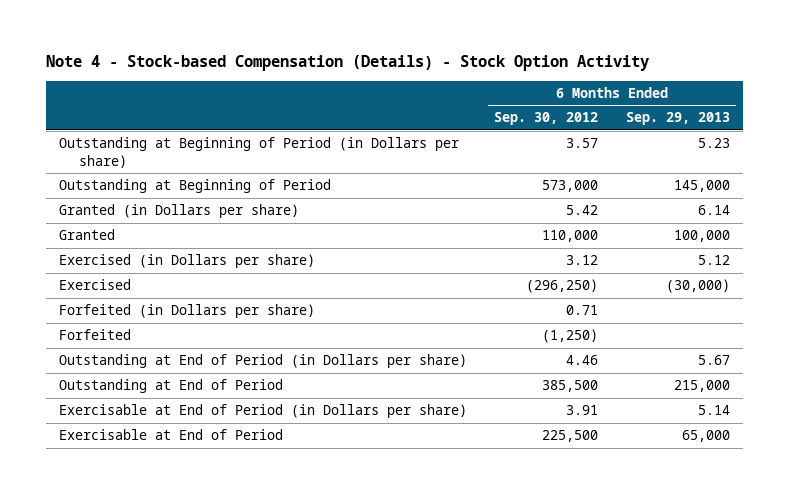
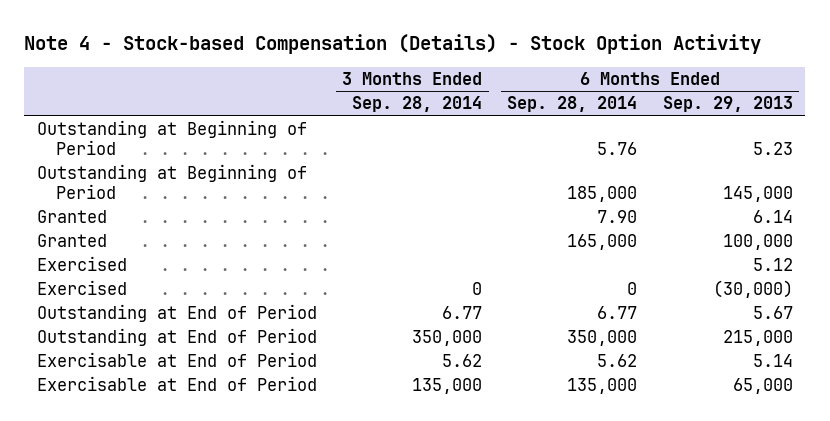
- | 6 Months Ended Sep. 30, 2012 | 6 Months Ended Sep. 29, 2013
+ | 3 Months Ended Sep. 28, 2014 | 6 Months Ended Sep. 28, 2014 | 6 Months Ended Sep. 29, 2013
- Outstanding at Beginning of Period (in Dollars per share) | 3.57 | 5.23
+ Outstanding at Beginning of Period | | 5.76 | 5.23
- Granted (in Dollars per share) | 5.42 | 6.14
+ Granted | | 7.90 | 6.14
- Exercised (in Dollars per share) | 3.12 | 5.12
+ Exercised | | | 5.12
- Forfeited (in Dollars per share) | 0.71 |
- Forfeited | (1,250) |
- Outstanding at End of Period (in Dollars per share) | 4.46 | 5.67
+ Outstanding at End of Period | 6.77 | 6.77 | 5.67
- Exercisable at End of Period (in Dollars per share) | 3.91 | 5.14
+ Exercisable at End of Period | 5.62 | 5.62 | 5.14

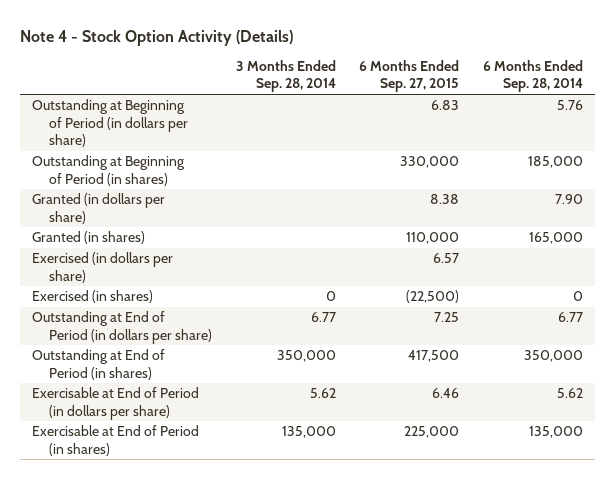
- Note 4 - Stock-based Compensation (Details) - Stock Option Activity
+ Note 4 - Stock Option Activity (Details)
- | 3 Months Ended Sep. 28, 2014 | 6 Months Ended Sep. 28, 2014 | 6 Months Ended Sep. 29, 2013
+ | 3 Months Ended Sep. 28, 2014 | 6 Months Ended Sep. 27, 2015 | 6 Months Ended Sep. 28, 2014
- Outstanding at Beginning of Period | | 5.76 | 5.23
- Outstanding at Beginning of Period | | 185,000 | 145,000
- Granted | | 7.90 | 6.14
- Granted | | 165,000 | 100,000
- Exercised | | | 5.12
- Exercised | 0 | 0 | (30,000)
- Outstanding at End of Period | 6.77 | 6.77 | 5.67
- Outstanding at End of Period | 350,000 | 350,000 | 215,000
- Exercisable at End of Period | 5.62 | 5.62 | 5.14
- Exercisable at End of Period | 135,000 | 135,000 | 65,000
+ Outstanding at Beginning of Period (in dollars per share) | | 6.83 | 5.76
+ Outstanding at Beginning of Period (in shares) | | 330,000 | 185,000
+ Granted (in dollars per share) | | 8.38 | 7.90
+ Granted (in shares) | | 110,000 | 165,000
+ Exercised (in dollars per share) | | 6.57 |
+ Exercised (in shares) | 0 | (22,500) | 0
+ Outstanding at End of Period (in dollars per share) | 6.77 | 7.25 | 6.77
+ Outstanding at End of Period (in shares) | 350,000 | 417,500 | 350,000
+ Exercisable at End of Period (in dollars per share) | 5.62 | 6.46 | 5.62
+ Exercisable at End of Period (in shares) | 135,000 | 225,000 | 135,000

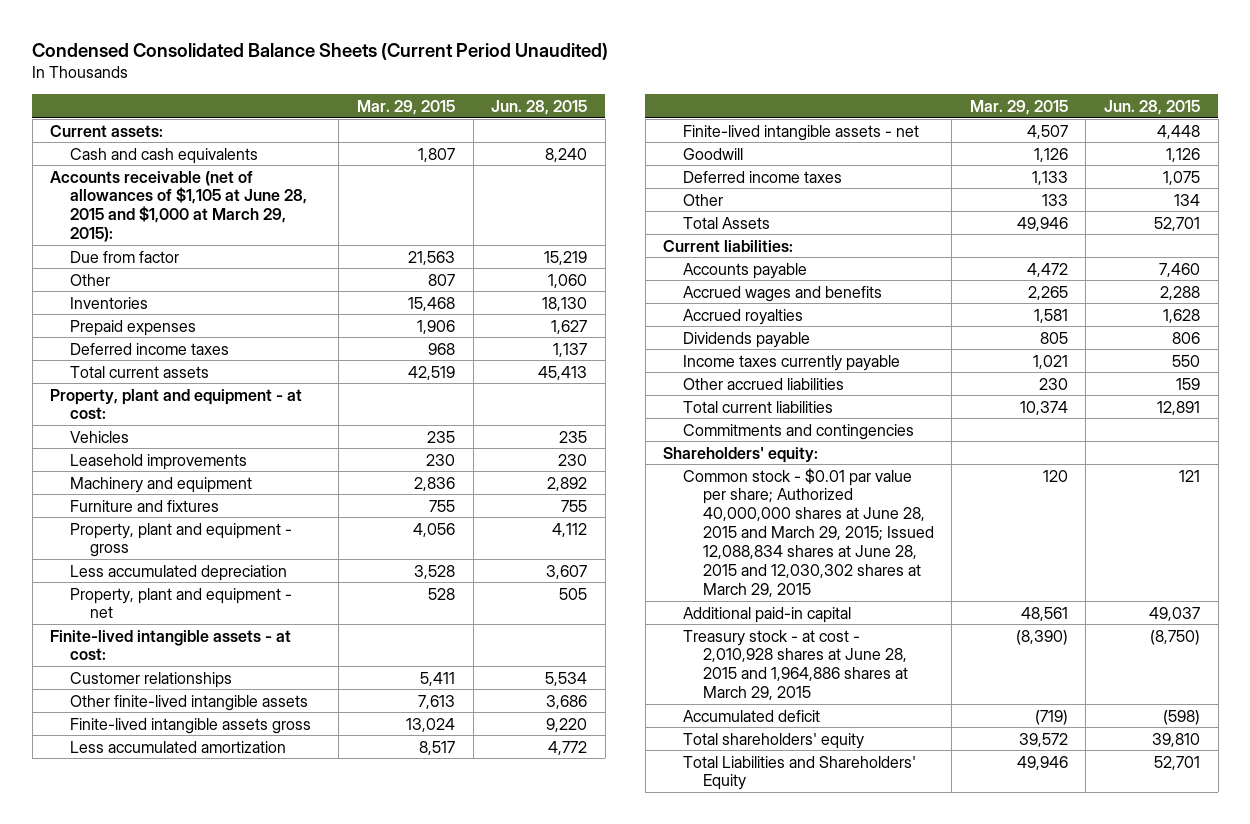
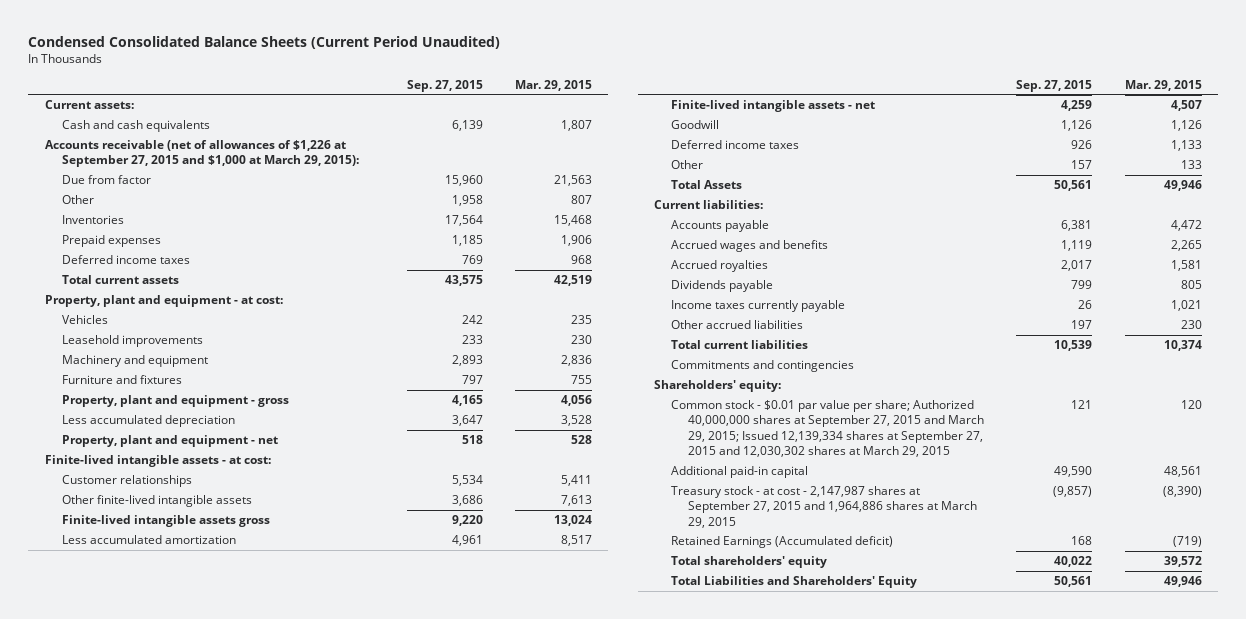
- | Mar. 29, 2015 | Jun. 28, 2015
+ | Sep. 27, 2015 | Mar. 29, 2015
- Accounts receivable (net of allowances of $1,105 at June 28, 2015 and $1,000 at March 29, 2015):
+ Accounts receivable (net of allowances of $1,226 at September 27, 2015 and $1,000 at March 29, 2015):
- Common stock - $0.01 par value per share; Authorized 40,000,000 shares at June 28, 2015 and March 29, 2015; Issued 12,088,834 shares at June 28, 2015 and 12,030,302 shares at March 29, 2015 | 120 | 121
+ Common stock - $0.01 par value per share; Authorized 40,000,000 shares at September 27, 2015 and March 29, 2015; Issued 12,139,334 shares at September 27, 2015 and 12,030,302 shares at March 29, 2015 | 121 | 120
- Treasury stock - at cost - 2,010,928 shares at June 28, 2015 and 1,964,886 shares at March 29, 2015 | (8,390) | (8,750)
- Accumulated deficit | (719) | (598)
+ Treasury stock - at cost - 2,147,987 shares at September 27, 2015 and 1,964,886 shares at March 29, 2015 | (9,857) | (8,390)
+ Retained Earnings (Accumulated deficit) | 168 | (719)

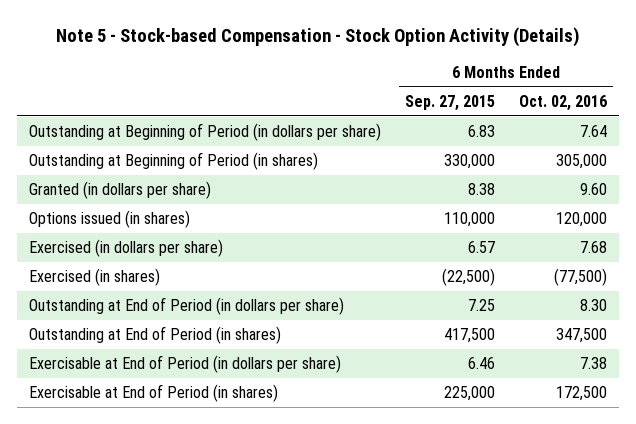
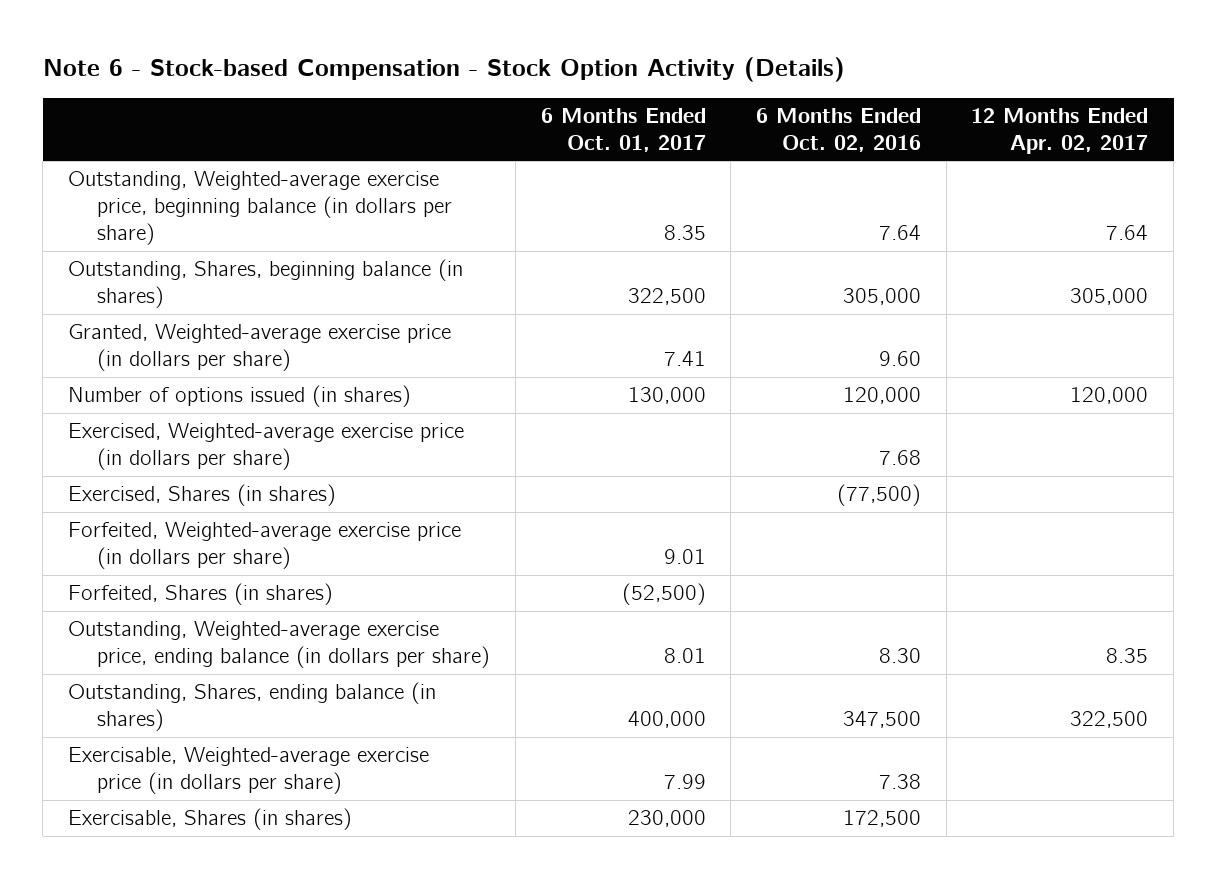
- Note 5 - Stock-based Compensation - Stock Option Activity (Details)
+ Note 6 - Stock-based Compensation - Stock Option Activity (Details)
- | 6 Months Ended Sep. 27, 2015 | 6 Months Ended Oct. 02, 2016
+ | 6 Months Ended Oct. 01, 2017 | 6 Months Ended Oct. 02, 2016 | 12 Months Ended Apr. 02, 2017
- Outstanding at Beginning of Period (in dollars per share) | 6.83 | 7.64
- Outstanding at Beginning of Period (in shares) | 330,000 | 305,000
- Granted (in dollars per share) | 8.38 | 9.60
- Options issued (in shares) | 110,000 | 120,000
- Exercised (in dollars per share) | 6.57 | 7.68
- Exercised (in shares) | (22,500) | (77,500)
- Outstanding at End of Period (in dollars per share) | 7.25 | 8.30
- Outstanding at End of Period (in shares) | 417,500 | 347,500
- Exercisable at End of Period (in dollars per share) | 6.46 | 7.38
- Exercisable at End of Period (in shares) | 225,000 | 172,500
+ Outstanding, Weighted-average exercise price, beginning balance (in dollars per share) | 8.35 | 7.64 | 7.64
+ Outstanding, Shares, beginning balance (in shares) | 322,500 | 305,000 | 305,000
+ Granted, Weighted-average exercise price (in dollars per share) | 7.41 | 9.60 |
+ Number of options issued (in shares) | 130,000 | 120,000 | 120,000
+ Exercised, Weighted-average exercise price (in dollars per share) | | 7.68 |
+ Exercised, Shares (in shares) | | (77,500) |
+ Forfeited, Weighted-average exercise price (in dollars per share) | 9.01 | |
+ Forfeited, Shares (in shares) | (52,500) | |
+ Outstanding, Weighted-average exercise price, ending balance (in dollars per share) | 8.01 | 8.30 | 8.35
+ Outstanding, Shares, ending balance (in shares) | 400,000 | 347,500 | 322,500
+ Exercisable, Weighted-average exercise price (in dollars per share) | 7.99 | 7.38 |
+ Exercisable, Shares (in shares) | 230,000 | 172,500 |

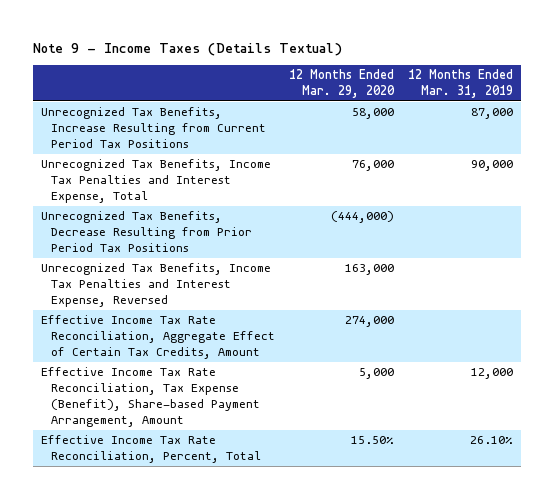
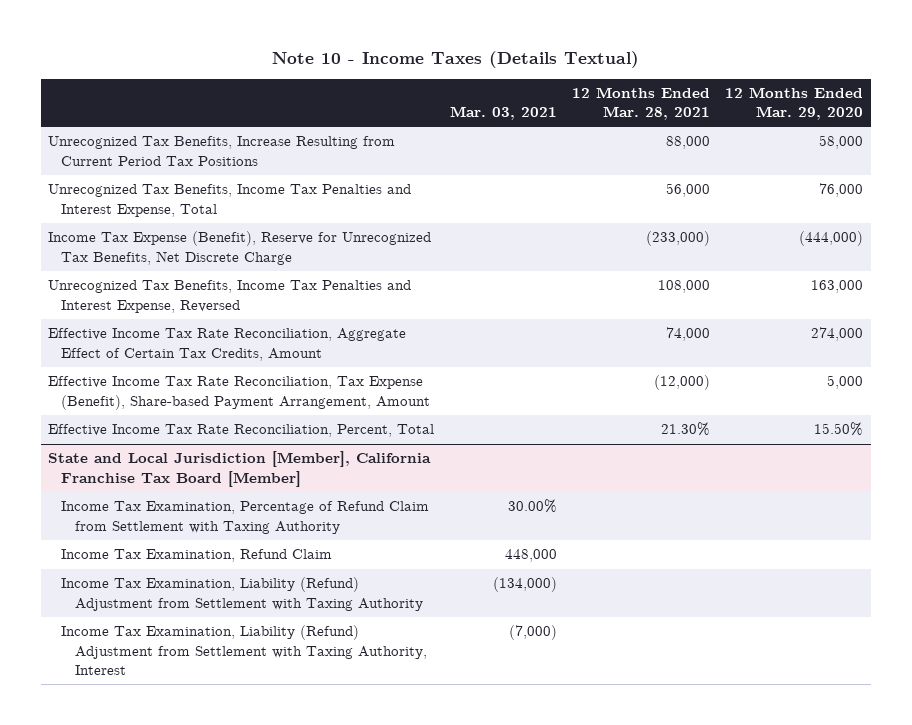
- Note 9 - Income Taxes (Details Textual)
+ Note 10 - Income Taxes (Details Textual)
- | 12 Months Ended Mar. 29, 2020 | 12 Months Ended Mar. 31, 2019
+ | Mar. 03, 2021 | 12 Months Ended Mar. 28, 2021 | 12 Months Ended Mar. 29, 2020
- Unrecognized Tax Benefits, Decrease Resulting from Prior Period Tax Positions | (444,000) |
+ Income Tax Expense (Benefit), Reserve for Unrecognized Tax Benefits, Net Discrete Charge | | (233,000) | (444,000)
+ State and Local Jurisdiction [Member], California Franchise Tax Board [Member]
+ Income Tax Examination, Percentage of Refund Claim from Settlement with Taxing Authority | 30.00% | |
+ Income Tax Examination, Refund Claim | 448,000 | |
+ Income Tax Examination, Liability (Refund) Adjustment from Settlement with Taxing Authority | (134,000) | |
+ Income Tax Examination, Liability (Refund) Adjustment from Settlement with Taxing Authority, Interest | (7,000) | |

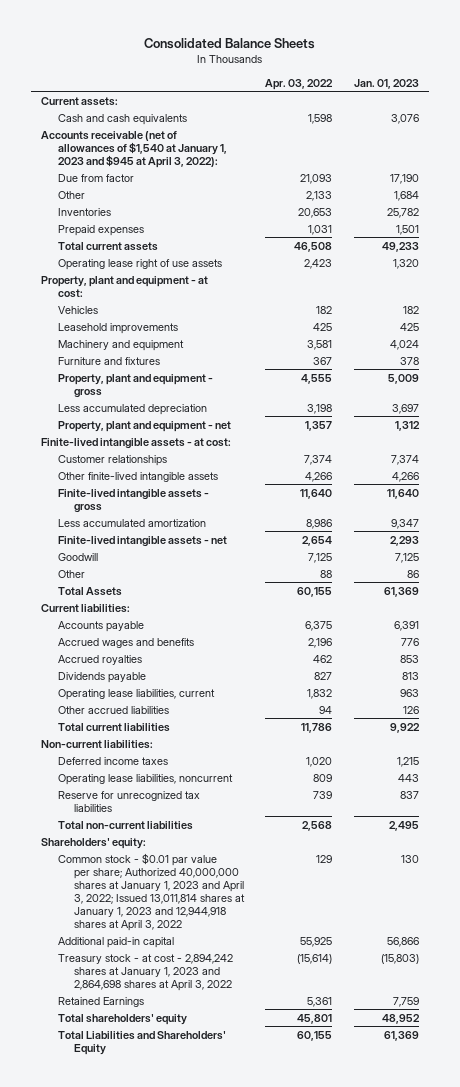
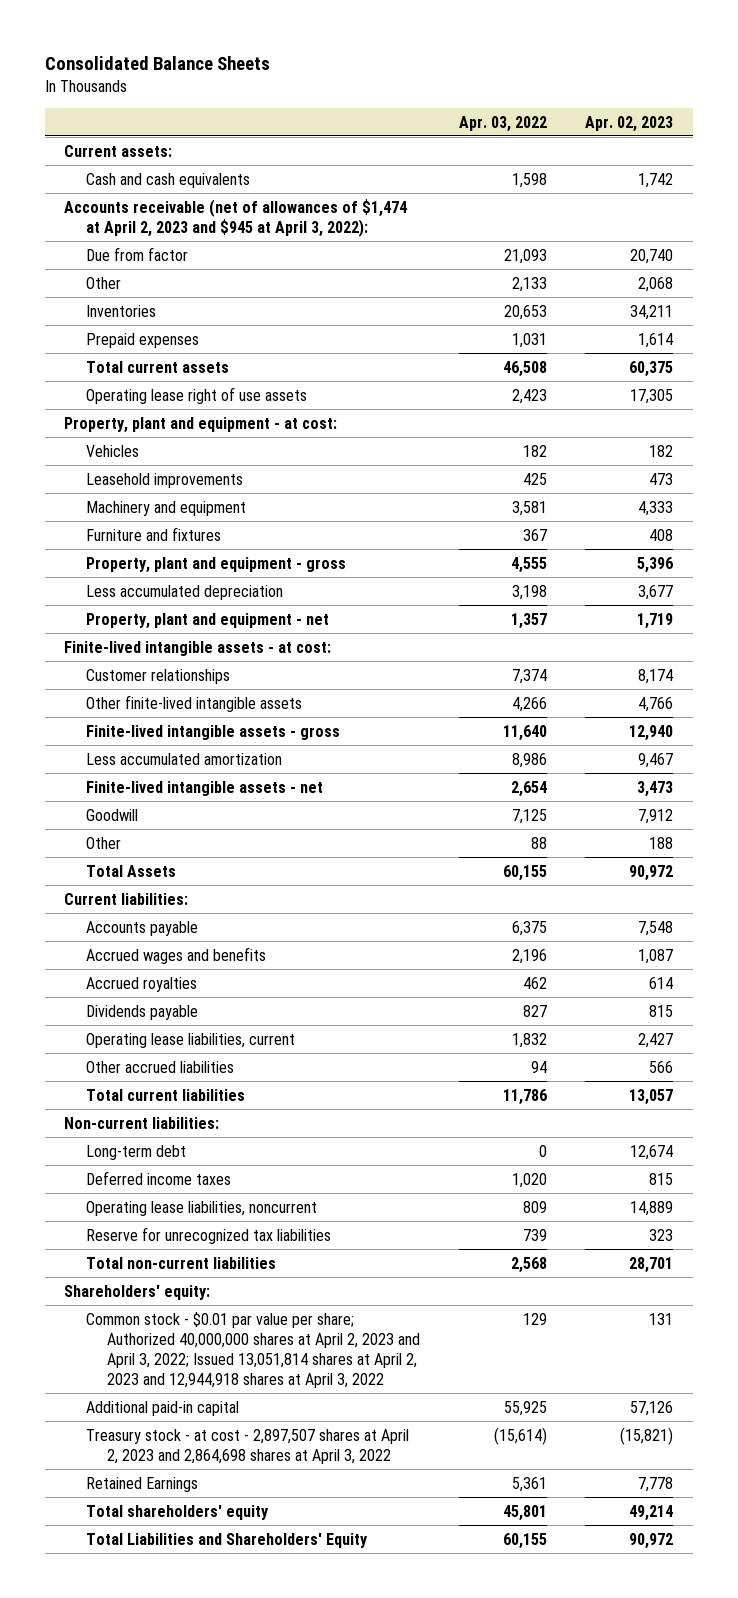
- | Apr. 03, 2022 | Jan. 01, 2023
+ | Apr. 03, 2022 | Apr. 02, 2023
- Accounts receivable (net of allowances of $1,540 at January 1, 2023 and $945 at April 3, 2022):
+ Accounts receivable (net of allowances of $1,474 at April 2, 2023 and $945 at April 3, 2022):
+ Long-term debt | 0 | 12,674
- Common stock - $0.01 par value per share; Authorized 40,000,000 shares at January 1, 2023 and April 3, 2022; Issued 13,011,814 shares at January 1, 2023 and 12,944,918 shares at April 3, 2022 | 129 | 130
+ Common stock - $0.01 par value per share; Authorized 40,000,000 shares at April 2, 2023 and April 3, 2022; Issued 13,051,814 shares at April 2, 2023 and 12,944,918 shares at April 3, 2022 | 129 | 131
- Treasury stock - at cost - 2,894,242 shares at January 1, 2023 and 2,864,698 shares at April 3, 2022 | (15,614) | (15,803)
+ Treasury stock - at cost - 2,897,507 shares at April 2, 2023 and 2,864,698 shares at April 3, 2022 | (15,614) | (15,821)

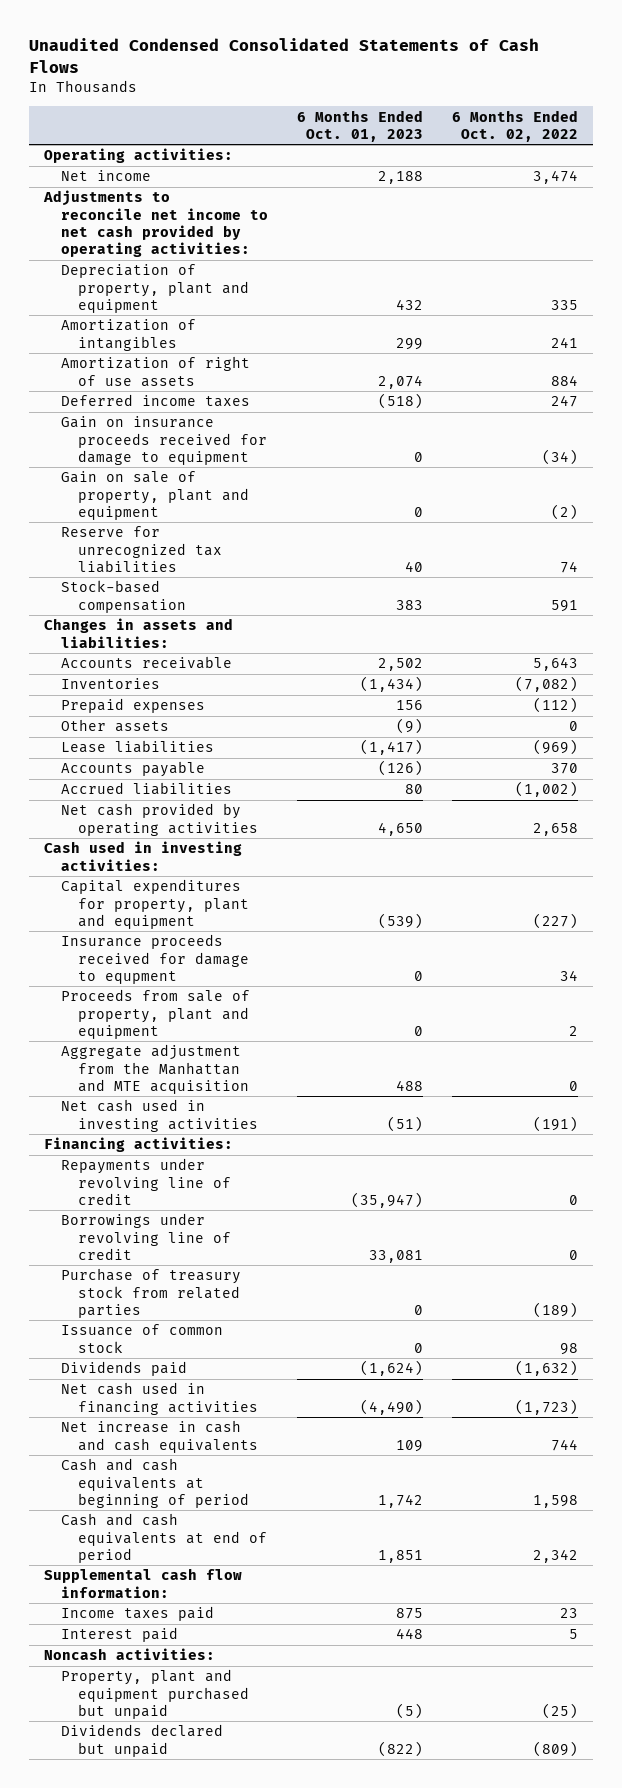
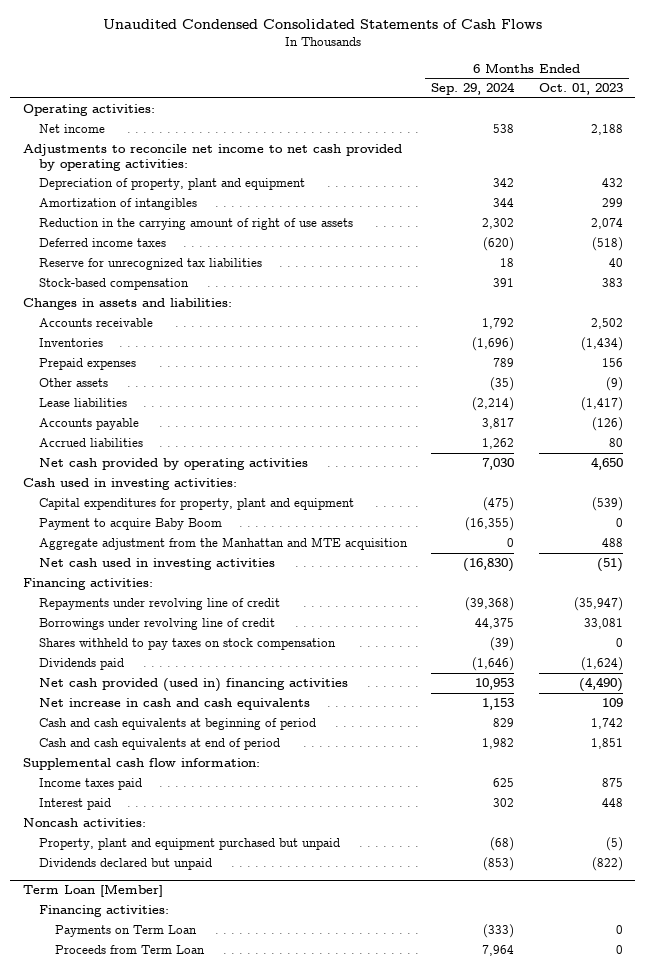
- | 6 Months Ended Oct. 01, 2023 | 6 Months Ended Oct. 02, 2022
+ | 6 Months Ended Sep. 29, 2024 | 6 Months Ended Oct. 01, 2023
- Amortization of right of use assets | 2,074 | 884
+ Reduction in the carrying amount of right of use assets | 2,302 | 2,074
- Gain on insurance proceeds received for damage to equipment | 0 | (34)
- Gain on sale of property, plant and equipment | 0 | (2)
- Insurance proceeds received for damage to equpment | 0 | 34
- Proceeds from sale of property, plant and equipment | 0 | 2
+ Payment to acquire Baby Boom | (16,355) | 0
- Purchase of treasury stock from related parties | 0 | (189)
- Issuance of common stock | 0 | 98
+ Shares withheld to pay taxes on stock compensation | (39) | 0
- Net cash used in financing activities | (4,490) | (1,723)
+ Net cash provided (used in) financing activities | 10,953 | (4,490)
+ Term Loan [Member]
+ Financing activities:
+ Payments on Term Loan | (333) | 0
+ Proceeds from Term Loan | 7,964 | 0

